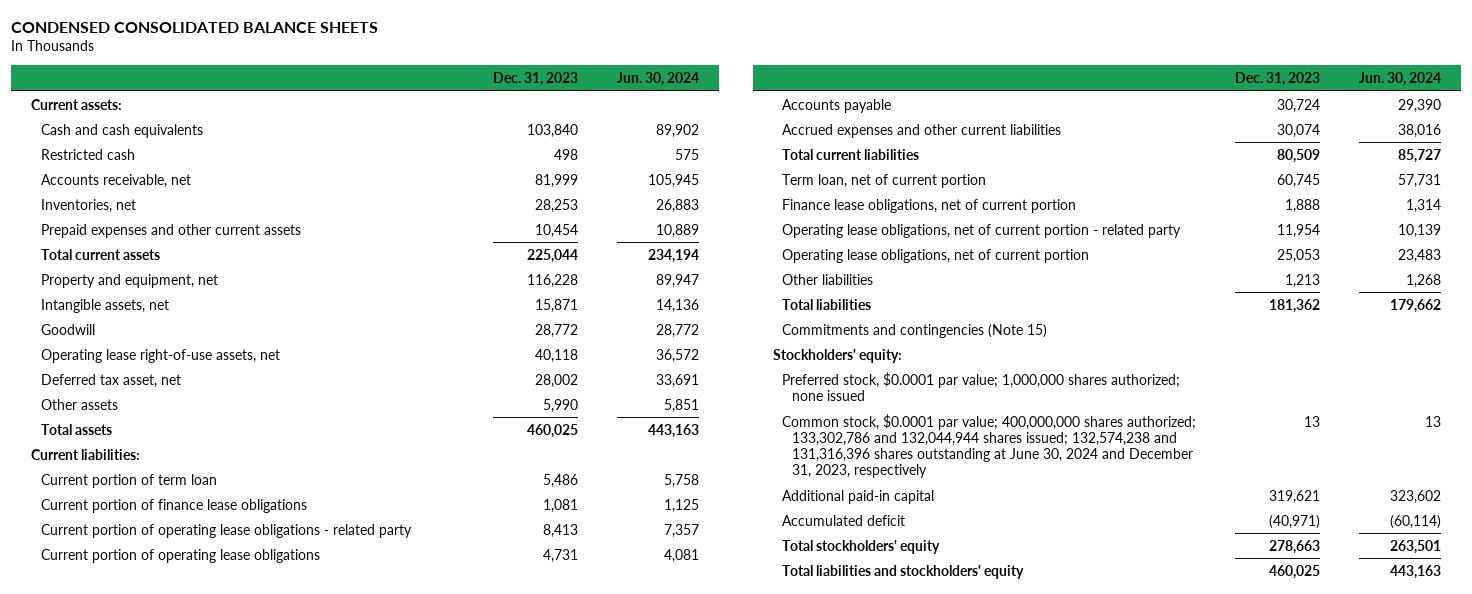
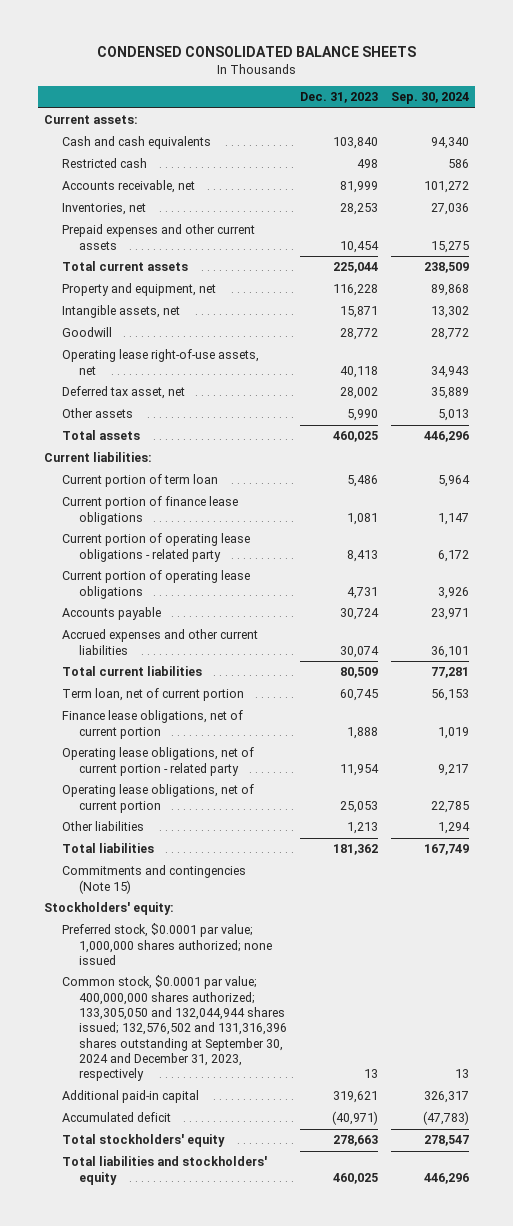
- | Dec. 31, 2023 | Jun. 30, 2024
+ | Dec. 31, 2023 | Sep. 30, 2024
- Common stock, $0.0001 par value; 400,000,000 shares authorized; 133,302,786 and 132,044,944 shares issued; 132,574,238 and 131,316,396 shares outstanding at June 30, 2024 and December 31, 2023, respectively | 13 | 13
+ Common stock, $0.0001 par value; 400,000,000 shares authorized; 133,305,050 and 132,044,944 shares issued; 132,576,502 and 131,316,396 shares outstanding at September 30, 2024 and December 31, 2023, respectively | 13 | 13

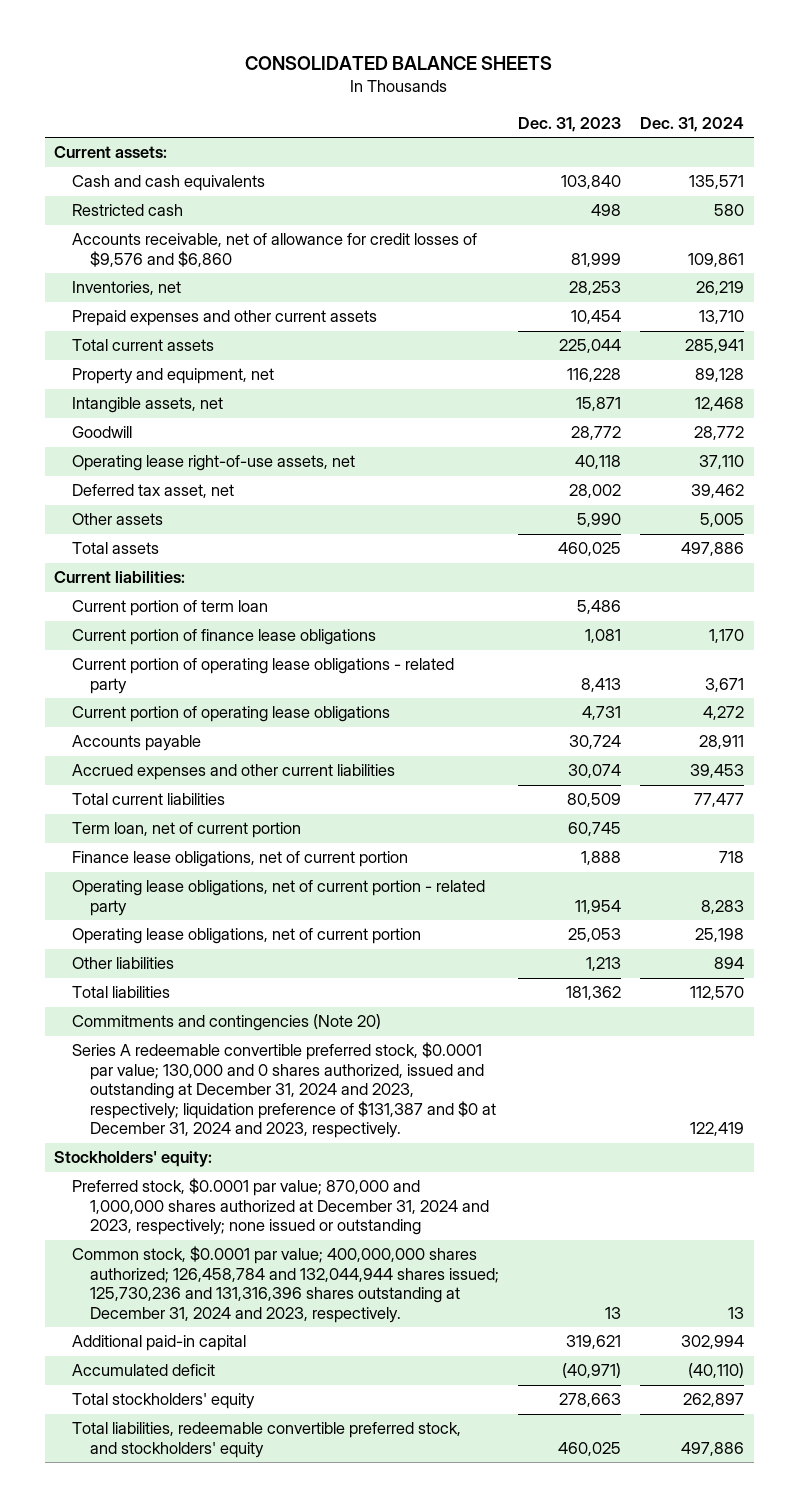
- CONDENSED CONSOLIDATED BALANCE SHEETS
+ CONSOLIDATED BALANCE SHEETS
- | Dec. 31, 2023 | Sep. 30, 2024
+ | Dec. 31, 2023 | Dec. 31, 2024
- Accounts receivable, net | 81,999 | 101,272
+ Accounts receivable, net of allowance for credit losses of $9,576 and $6,860 | 81,999 | 109,861
- Commitments and contingencies (Note 15)
+ Commitments and contingencies (Note 20)
+ Series A redeemable convertible preferred stock, $0.0001 par value; 130,000 and 0 shares authorized, issued and outstanding at December 31, 2024 and 2023, respectively; liquidation preference of $131,387 and $0 at December 31, 2024 and 2023, respectively. | | 122,419
- Preferred stock, $0.0001 par value; 1,000,000 shares authorized; none issued
- Common stock, $0.0001 par value; 400,000,000 shares authorized; 133,305,050 and 132,044,944 shares issued; 132,576,502 and 131,316,396 shares outstanding at September 30, 2024 and December 31, 2023, respectively | 13 | 13
+ Preferred stock, $0.0001 par value; 870,000 and 1,000,000 shares authorized at December 31, 2024 and 2023, respectively; none issued or outstanding
+ Common stock, $0.0001 par value; 400,000,000 shares authorized; 126,458,784 and 132,044,944 shares issued; 125,730,236 and 131,316,396 shares outstanding at December 31, 2024 and 2023, respectively. | 13 | 13
- Total liabilities and stockholders' equity | 460,025 | 446,296
+ Total liabilities, redeemable convertible preferred stock, and stockholders' equity | 460,025 | 497,886

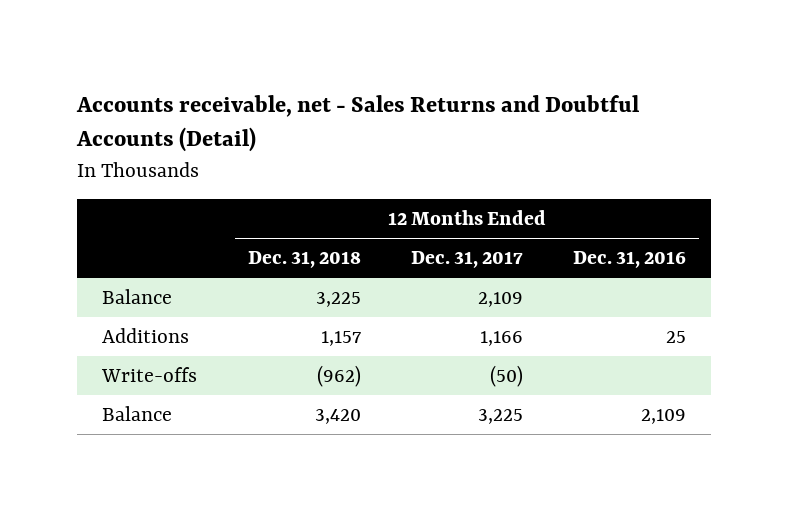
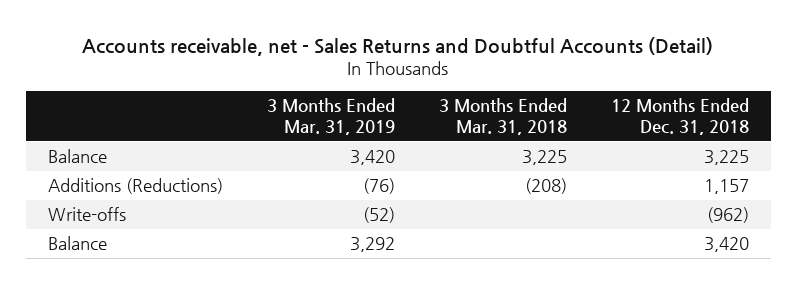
- | 12 Months Ended Dec. 31, 2018 | 12 Months Ended Dec. 31, 2017 | 12 Months Ended Dec. 31, 2016
+ | 3 Months Ended Mar. 31, 2019 | 3 Months Ended Mar. 31, 2018 | 12 Months Ended Dec. 31, 2018
- Additions | 1,157 | 1,166 | 25
+ Additions (Reductions) | (76) | (208) | 1,157

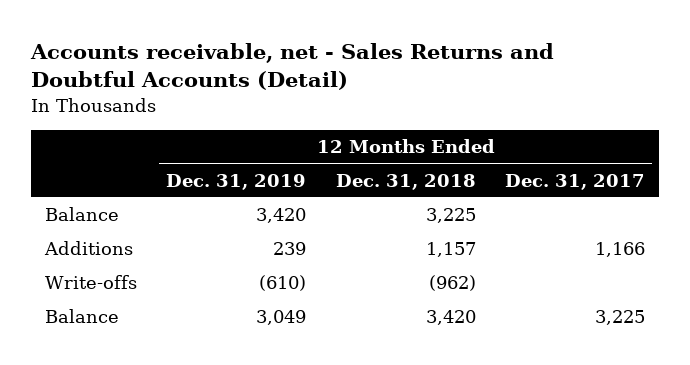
- | 3 Months Ended Mar. 31, 2019 | 3 Months Ended Mar. 31, 2018 | 12 Months Ended Dec. 31, 2018
+ | 12 Months Ended Dec. 31, 2019 | 12 Months Ended Dec. 31, 2018 | 12 Months Ended Dec. 31, 2017
- Additions (Reductions) | (76) | (208) | 1,157
+ Additions | 239 | 1,157 | 1,166

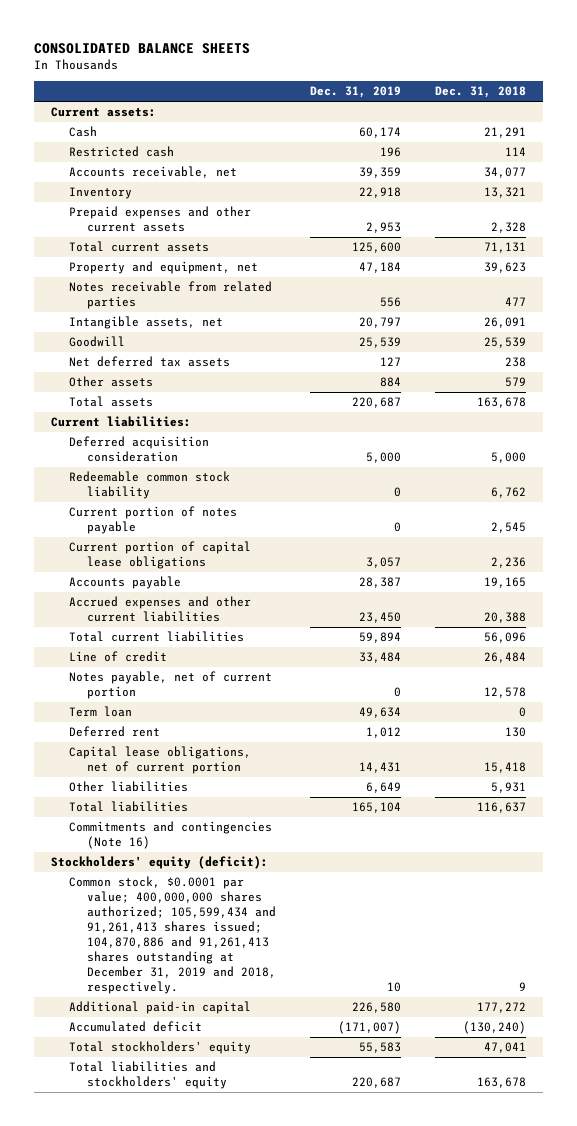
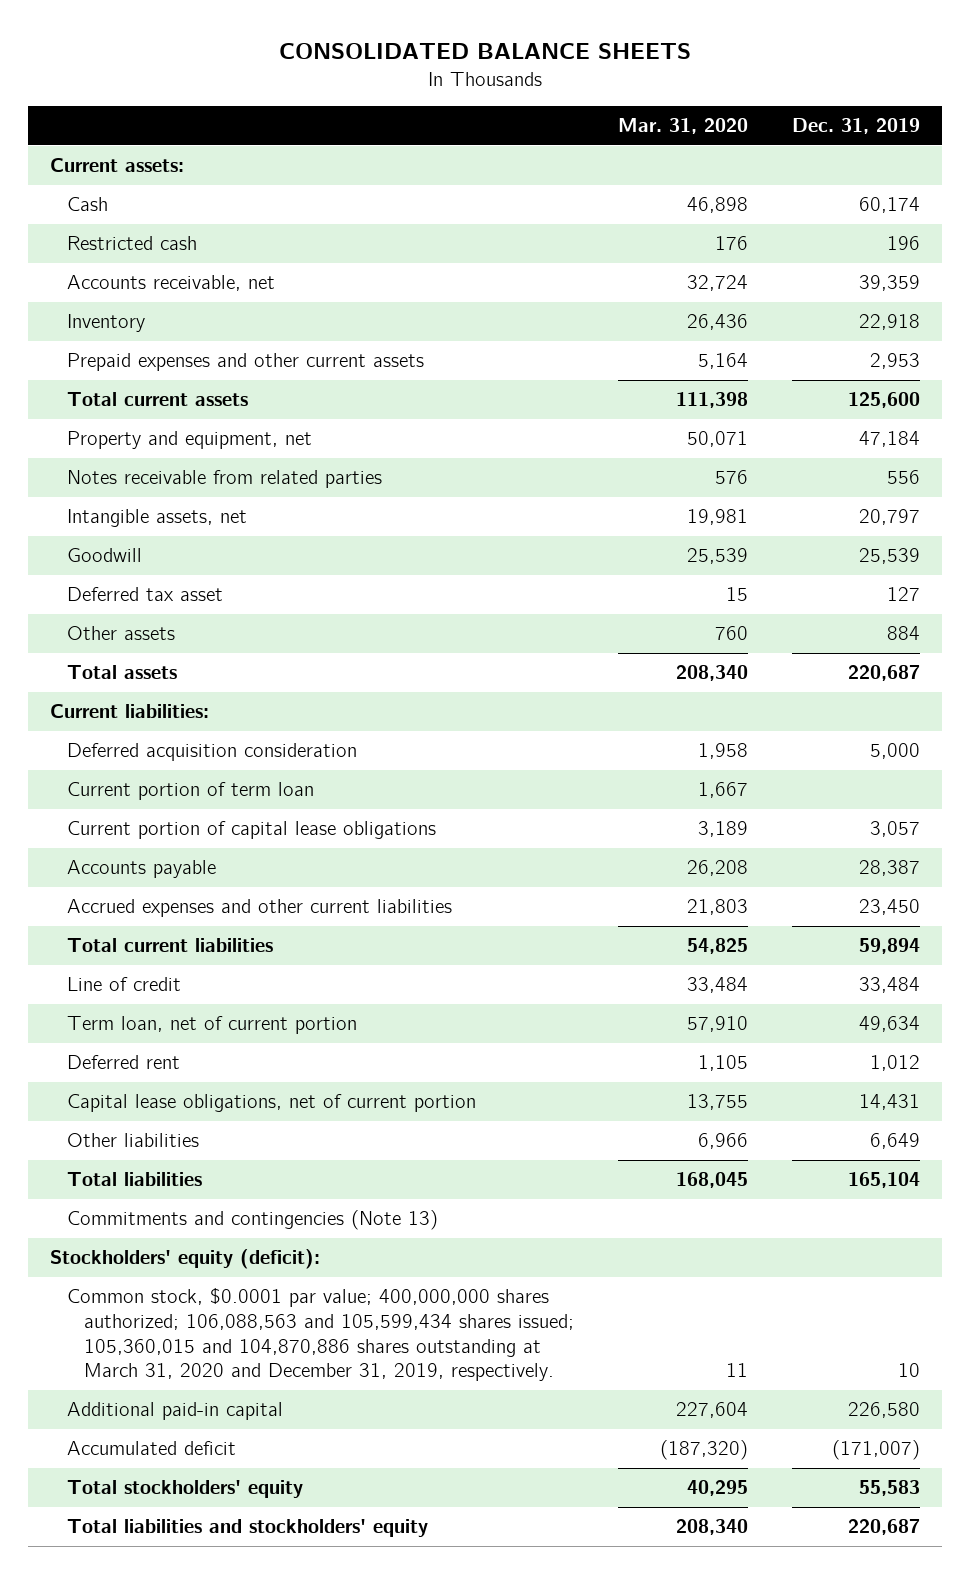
- | Dec. 31, 2019 | Dec. 31, 2018
+ | Mar. 31, 2020 | Dec. 31, 2019
- Net deferred tax assets | 127 | 238
+ Deferred tax asset | 15 | 127
- Redeemable common stock liability | 0 | 6,762
- Current portion of notes payable | 0 | 2,545
+ Current portion of term loan | 1,667 |
- Notes payable, net of current portion | 0 | 12,578
- Term loan | 49,634 | 0
+ Term loan, net of current portion | 57,910 | 49,634
- Commitments and contingencies (Note 16)
+ Commitments and contingencies (Note 13)
- Common stock, $0.0001 par value; 400,000,000 shares authorized; 105,599,434 and 91,261,413 shares issued; 104,870,886 and 91,261,413 shares outstanding at December 31, 2019 and 2018, respectively. | 10 | 9
+ Common stock, $0.0001 par value; 400,000,000 shares authorized; 106,088,563 and 105,599,434 shares issued; 105,360,015 and 104,870,886 shares outstanding at March 31, 2020 and December 31, 2019, respectively. | 11 | 10

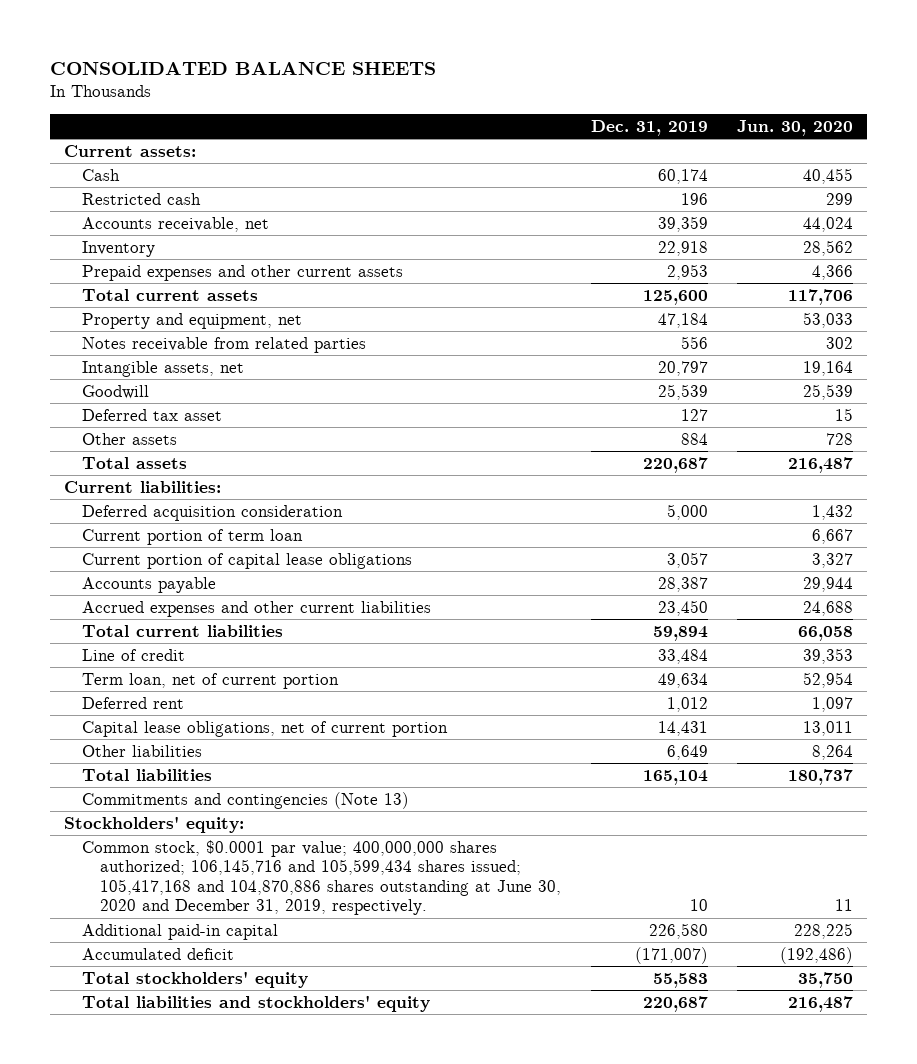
- | Mar. 31, 2020 | Dec. 31, 2019
+ | Dec. 31, 2019 | Jun. 30, 2020
- Stockholders' equity (deficit):
- Common stock, $0.0001 par value; 400,000,000 shares authorized; 106,088,563 and 105,599,434 shares issued; 105,360,015 and 104,870,886 shares outstanding at March 31, 2020 and December 31, 2019, respectively. | 11 | 10
+ Stockholders' equity:
+ Common stock, $0.0001 par value; 400,000,000 shares authorized; 106,145,716 and 105,599,434 shares issued; 105,417,168 and 104,870,886 shares outstanding at June 30, 2020 and December 31, 2019, respectively. | 10 | 11

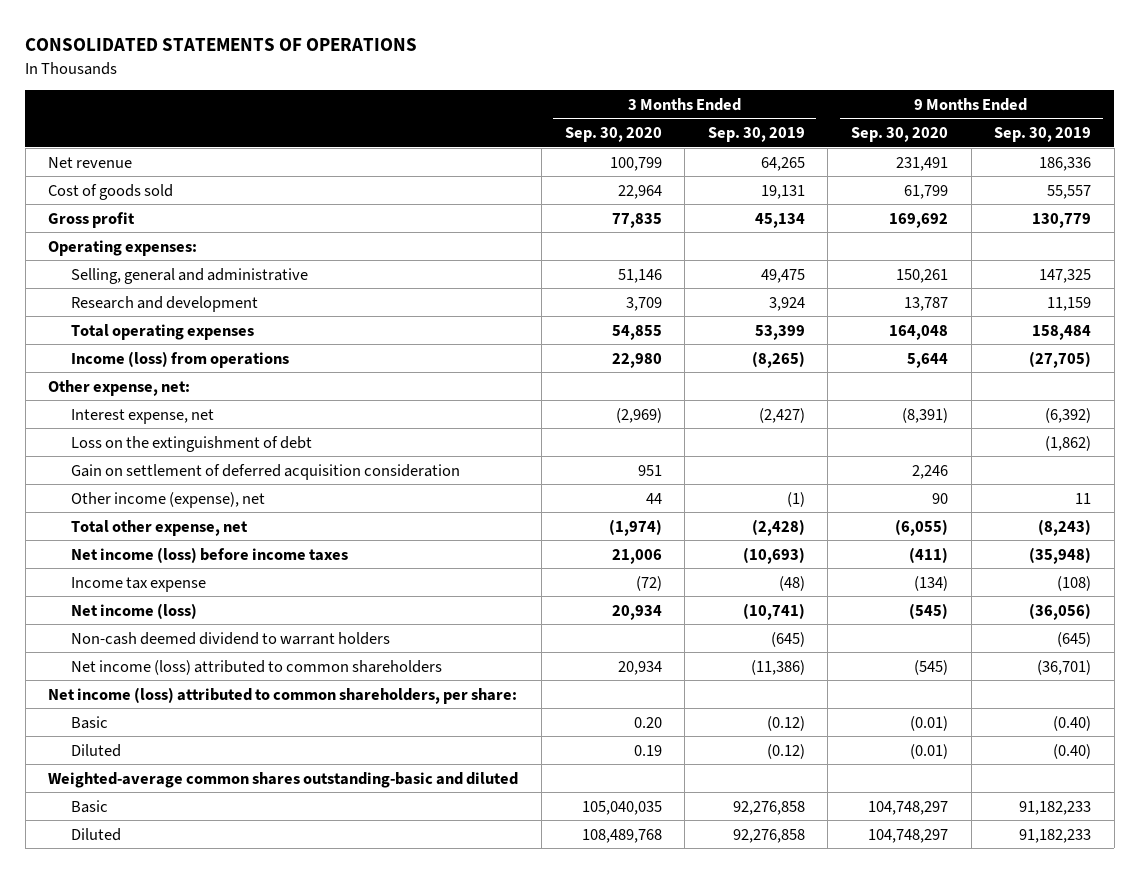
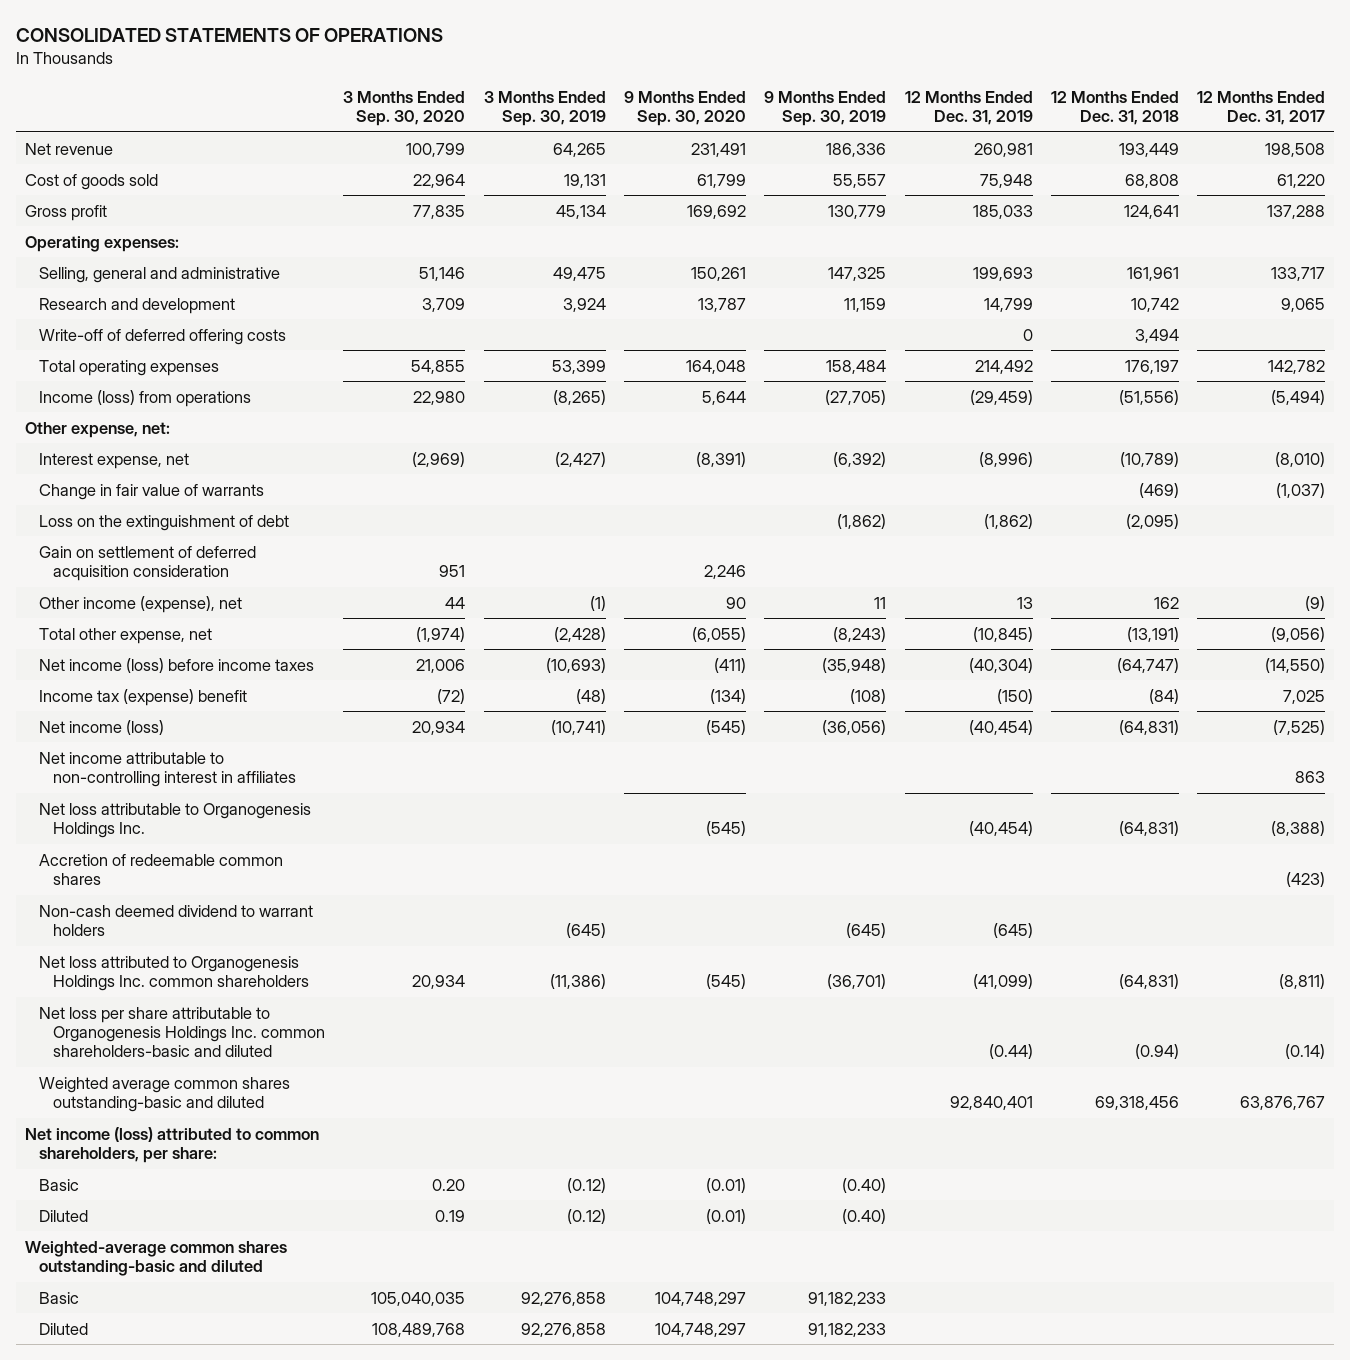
- | 3 Months Ended Sep. 30, 2020 | 3 Months Ended Sep. 30, 2019 | 9 Months Ended Sep. 30, 2020 | 9 Months Ended Sep. 30, 2019
+ | 3 Months Ended Sep. 30, 2020 | 3 Months Ended Sep. 30, 2019 | 9 Months Ended Sep. 30, 2020 | 9 Months Ended Sep. 30, 2019 | 12 Months Ended Dec. 31, 2019 | 12 Months Ended Dec. 31, 2018 | 12 Months Ended Dec. 31, 2017
+ Write-off of deferred offering costs | | | | | 0 | 3,494 |
+ Change in fair value of warrants | | | | | | (469) | (1,037)
- Income tax expense | (72) | (48) | (134) | (108)
+ Income tax (expense) benefit | (72) | (48) | (134) | (108) | (150) | (84) | 7,025
+ Net income attributable to non-controlling interest in affiliates | | | | | | | 863
+ Net loss attributable to Organogenesis Holdings Inc. | | | (545) | | (40,454) | (64,831) | (8,388)
+ Accretion of redeemable common shares | | | | | | | (423)
- Net income (loss) attributed to common shareholders | 20,934 | (11,386) | (545) | (36,701)
+ Net loss attributed to Organogenesis Holdings Inc. common shareholders | 20,934 | (11,386) | (545) | (36,701) | (41,099) | (64,831) | (8,811)
+ Net loss per share attributable to Organogenesis Holdings Inc. common shareholders-basic and diluted | | | | | (0.44) | (0.94) | (0.14)
+ Weighted average common shares outstanding-basic and diluted | | | | | 92,840,401 | 69,318,456 | 63,876,767

